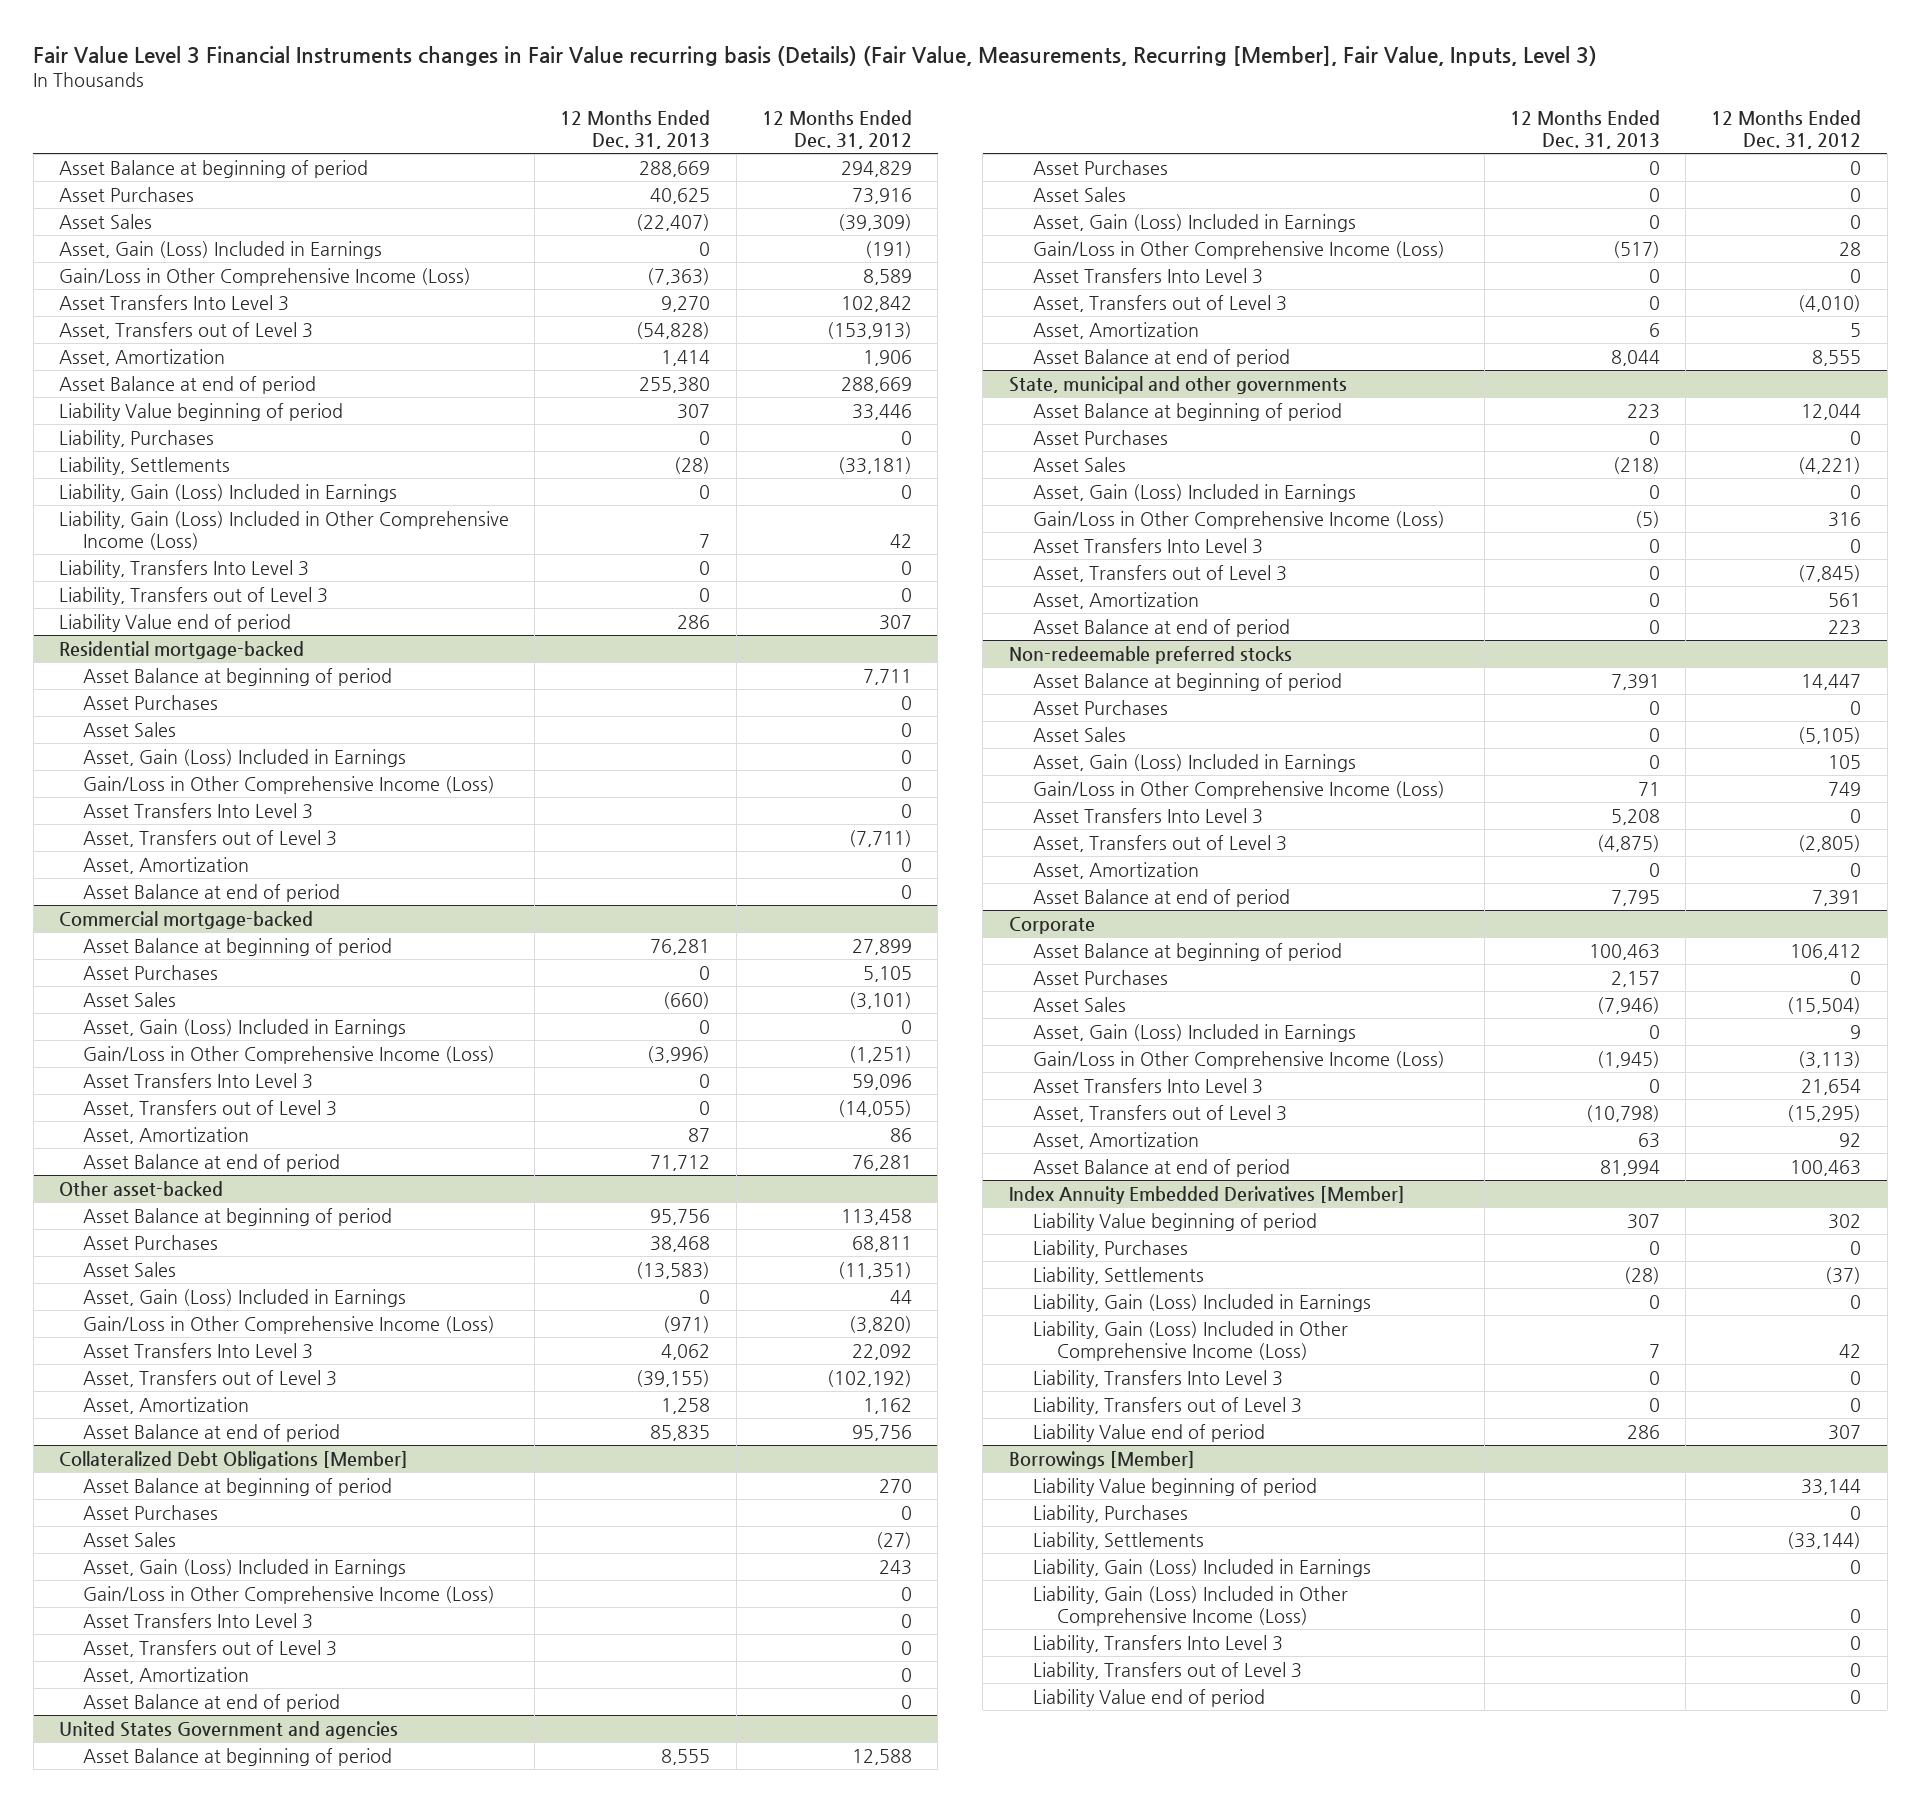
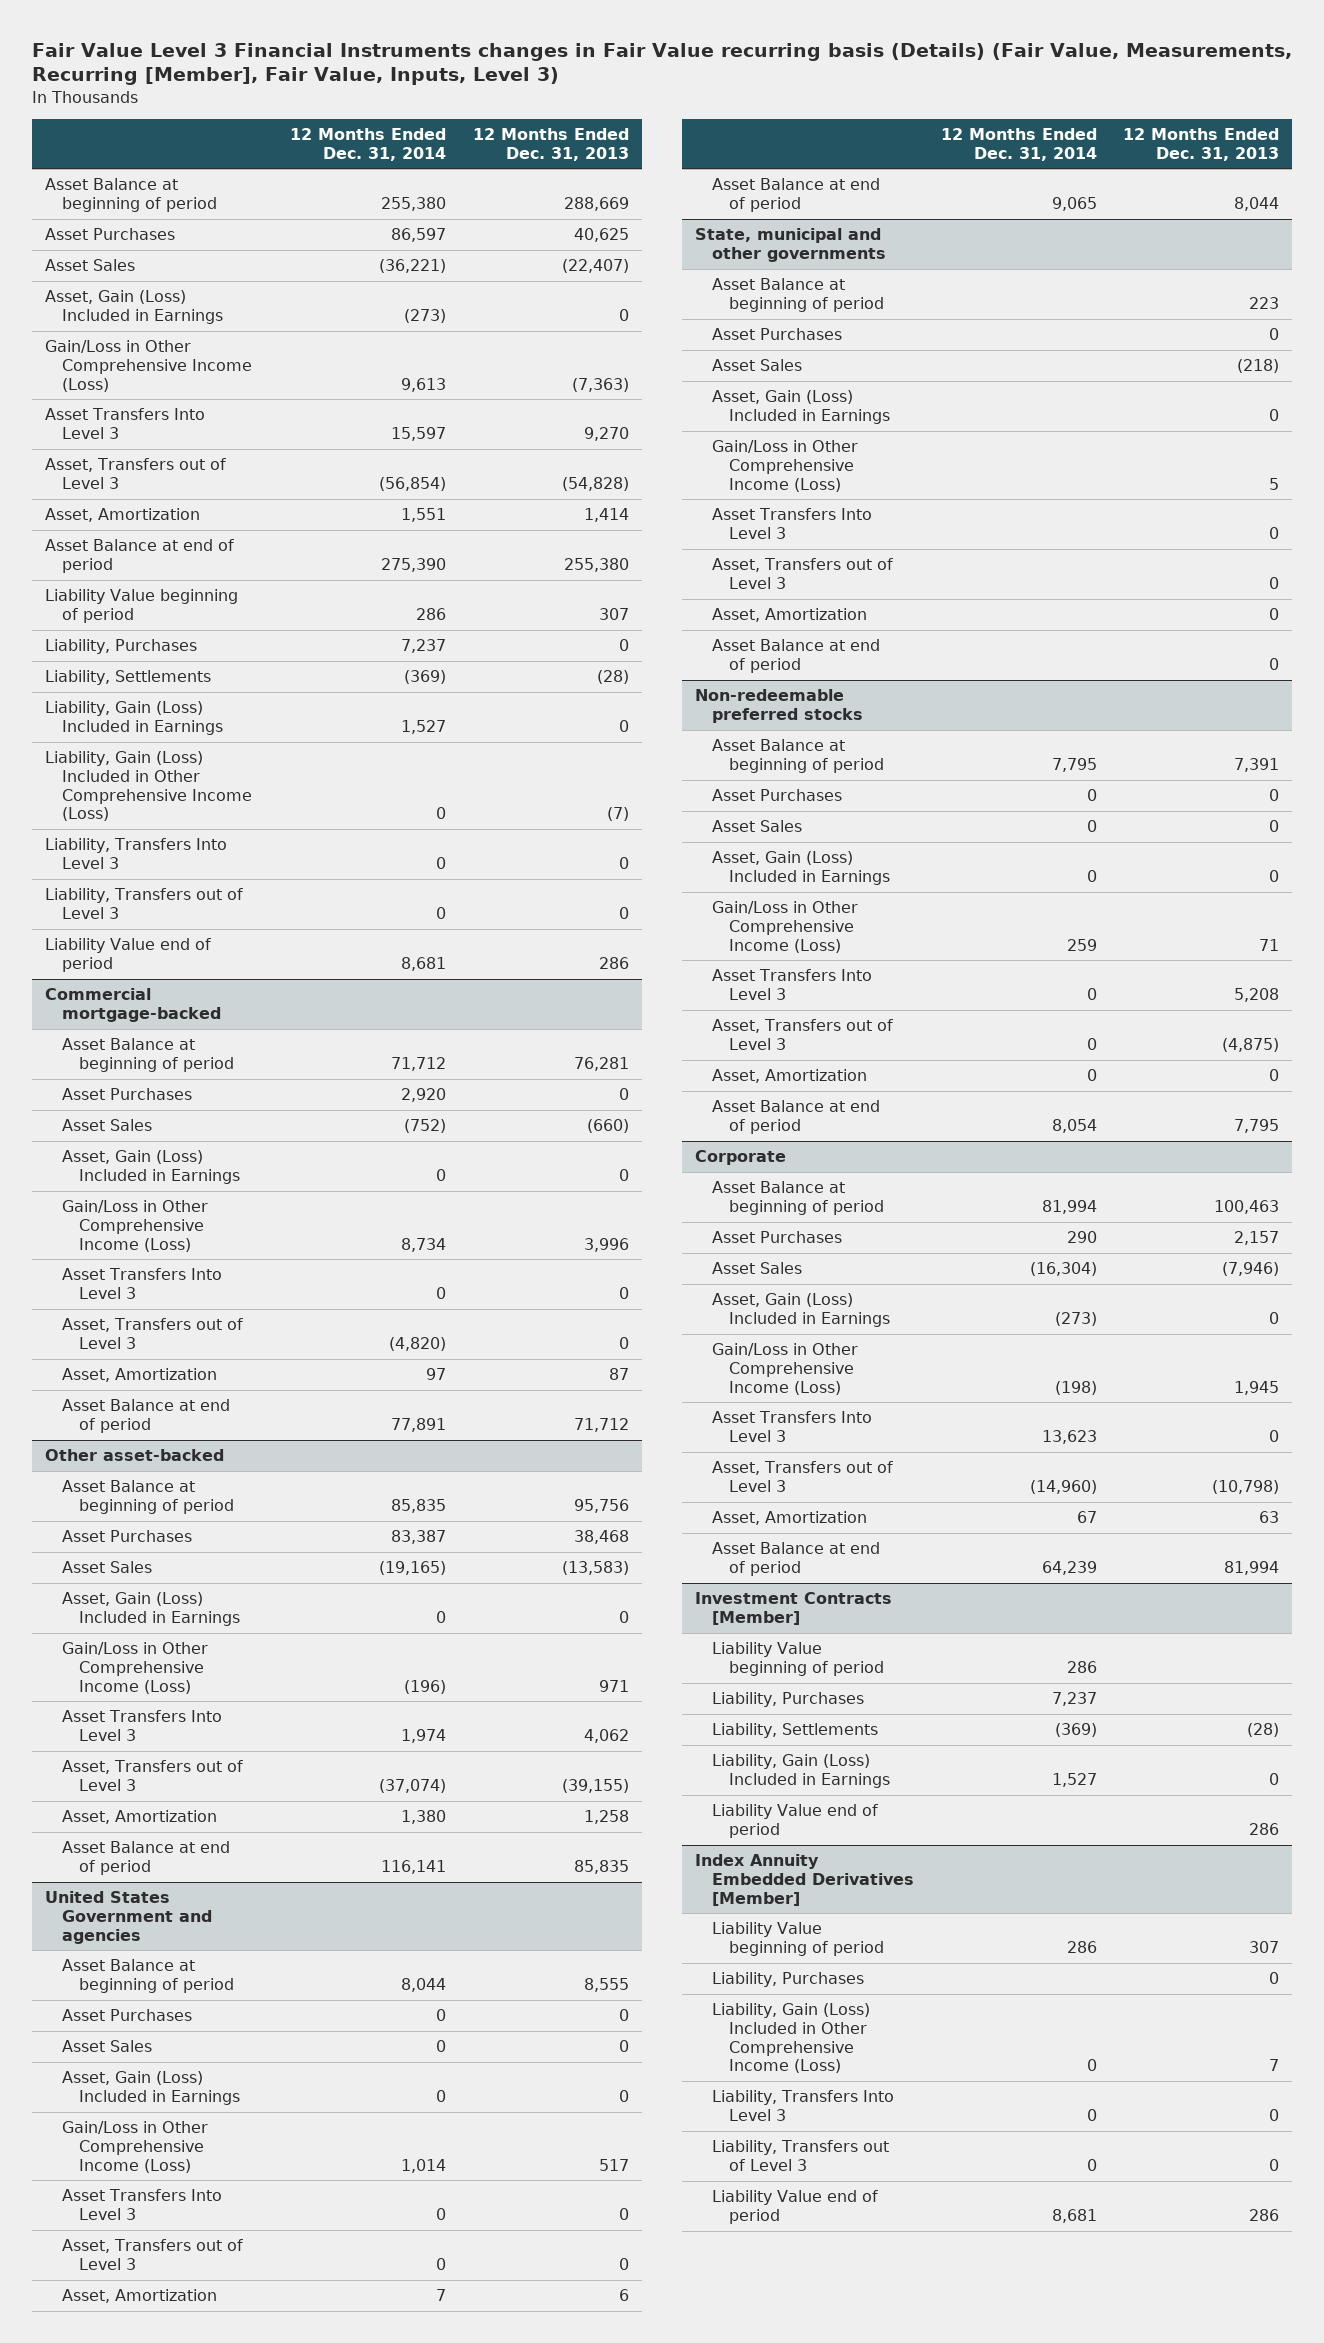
- | 12 Months Ended Dec. 31, 2013 | 12 Months Ended Dec. 31, 2012
+ | 12 Months Ended Dec. 31, 2014 | 12 Months Ended Dec. 31, 2013
- Liability, Gain (Loss) Included in Other Comprehensive Income (Loss) | 7 | 42
+ Liability, Gain (Loss) Included in Other Comprehensive Income (Loss) | 0 | (7)
- Residential mortgage-backed
- Asset Balance at beginning of period | | 7,711
- Asset Purchases | | 0
- Asset Sales | | 0
- Asset, Gain (Loss) Included in Earnings | | 0
- Gain/Loss in Other Comprehensive Income (Loss) | | 0
- Asset Transfers Into Level 3 | | 0
- Asset, Transfers out of Level 3 | | (7,711)
- Asset, Amortization | | 0
- Asset Balance at end of period | | 0
@ Commercial mortgage-backed
- Gain/Loss in Other Comprehensive Income (Loss) | (3,996) | (1,251)
+ Gain/Loss in Other Comprehensive Income (Loss) | 8,734 | 3,996
@ Other asset-backed
- Gain/Loss in Other Comprehensive Income (Loss) | (971) | (3,820)
+ Gain/Loss in Other Comprehensive Income (Loss) | (196) | 971
- Collateralized Debt Obligations [Member]
- Asset Balance at beginning of period | | 270
- Asset Purchases | | 0
- Asset Sales | | (27)
- Asset, Gain (Loss) Included in Earnings | | 243
- Gain/Loss in Other Comprehensive Income (Loss) | | 0
- Asset Transfers Into Level 3 | | 0
- Asset, Transfers out of Level 3 | | 0
- Asset, Amortization | | 0
- Asset Balance at end of period | | 0
@ United States Government and agencies
- Gain/Loss in Other Comprehensive Income (Loss) | (517) | 28
+ Gain/Loss in Other Comprehensive Income (Loss) | 1,014 | 517
@ State, municipal and other governments
- Gain/Loss in Other Comprehensive Income (Loss) | (5) | 316
+ Gain/Loss in Other Comprehensive Income (Loss) | | 5
@ Corporate
- Gain/Loss in Other Comprehensive Income (Loss) | (1,945) | (3,113)
+ Gain/Loss in Other Comprehensive Income (Loss) | (198) | 1,945
+ Investment Contracts [Member]
+ Liability Value beginning of period | 286 |
+ Liability, Purchases | 7,237 |
+ Liability, Settlements | (369) | (28)
+ Liability, Gain (Loss) Included in Earnings | 1,527 | 0
+ Liability Value end of period | | 286
@ Index Annuity Embedded Derivatives [Member]
- Liability, Settlements | (28) | (37)
- Liability, Gain (Loss) Included in Earnings | 0 | 0
- Borrowings [Member]
- Liability Value beginning of period | | 33,144
- Liability, Purchases | | 0
- Liability, Settlements | | (33,144)
- Liability, Gain (Loss) Included in Earnings | | 0
- Liability, Gain (Loss) Included in Other Comprehensive Income (Loss) | | 0
- Liability, Transfers Into Level 3 | | 0
- Liability, Transfers out of Level 3 | | 0
- Liability Value end of period | | 0

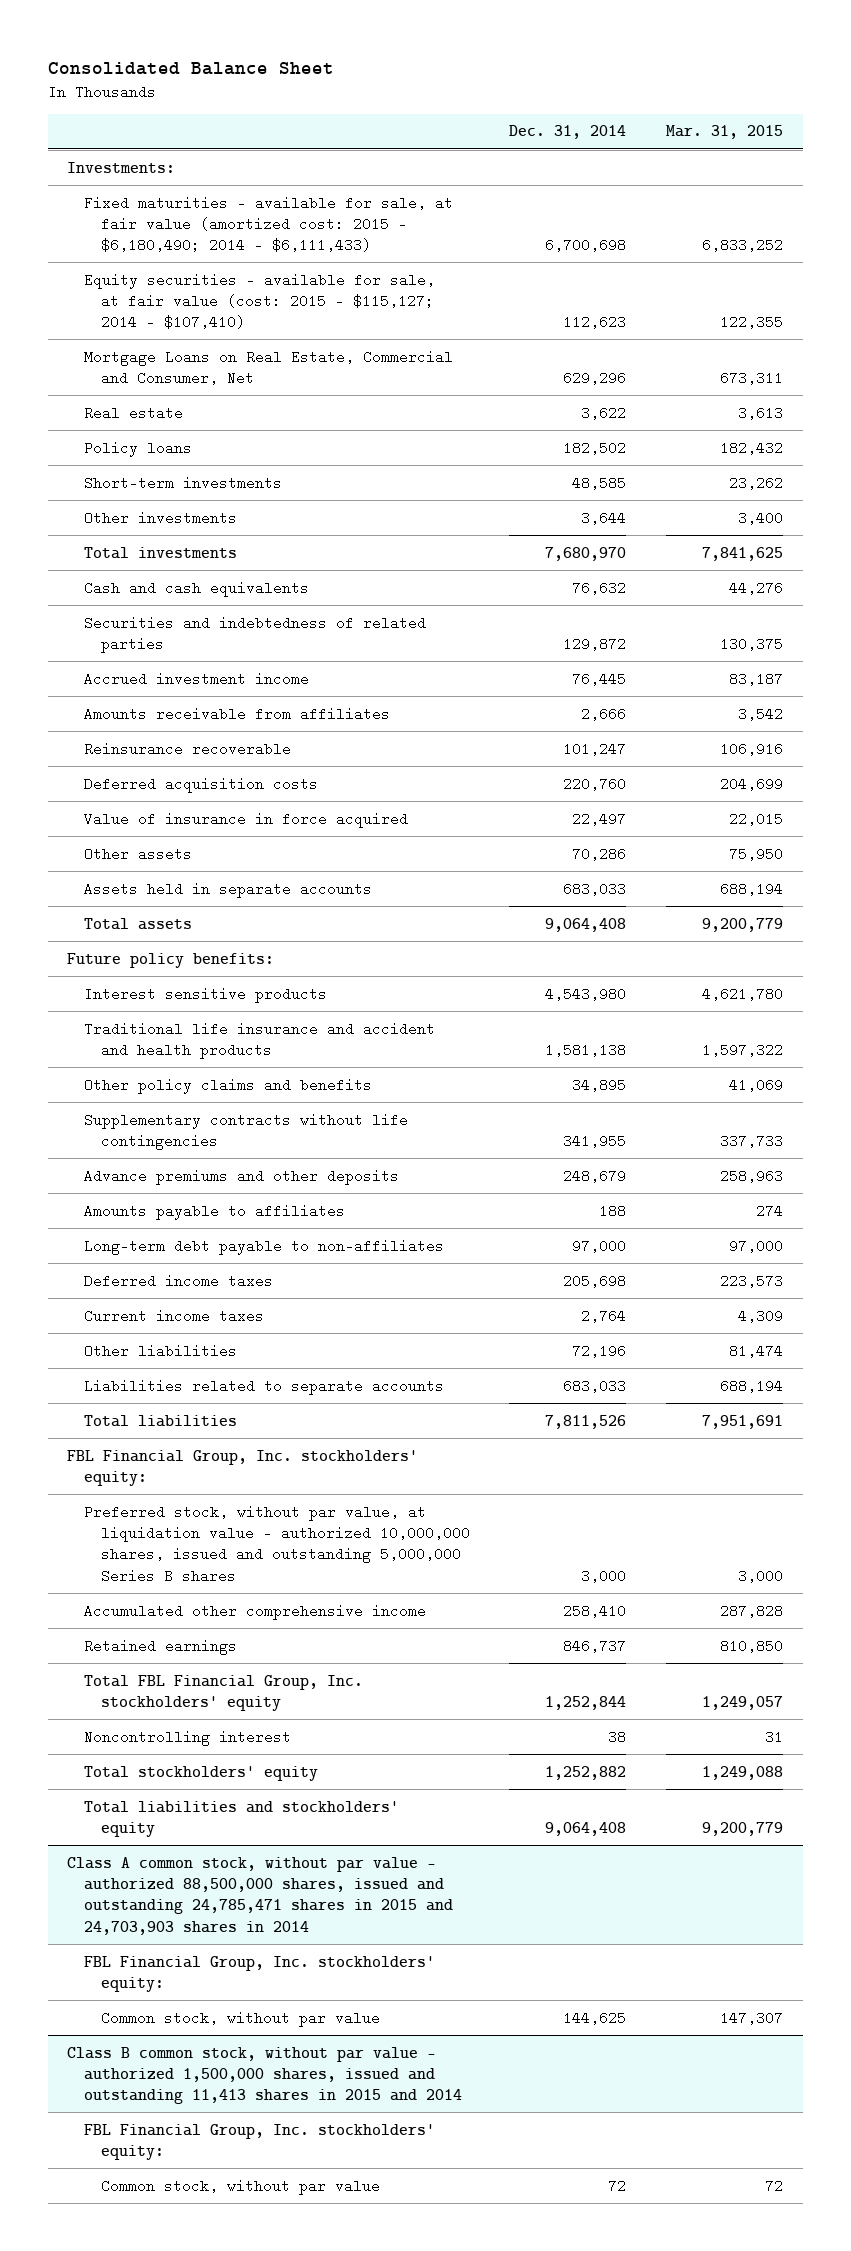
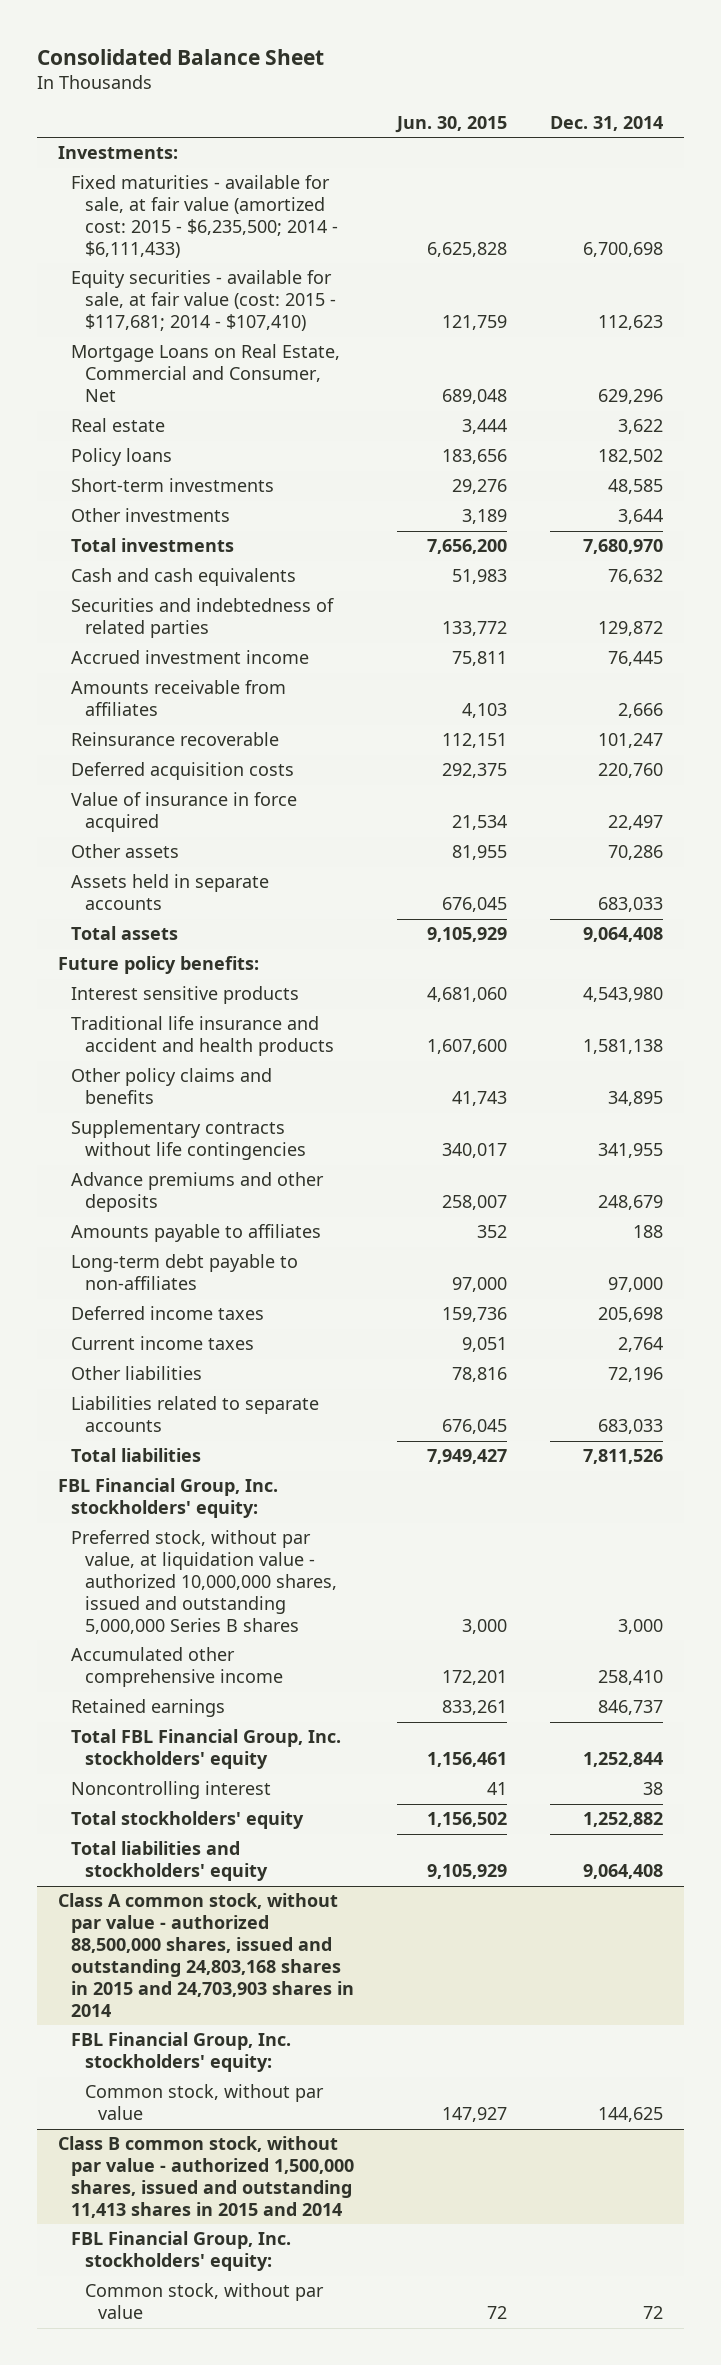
- | Dec. 31, 2014 | Mar. 31, 2015
+ | Jun. 30, 2015 | Dec. 31, 2014
- Fixed maturities - available for sale, at fair value (amortized cost: 2015 - $6,180,490; 2014 - $6,111,433) | 6,700,698 | 6,833,252
- Equity securities - available for sale, at fair value (cost: 2015 - $115,127; 2014 - $107,410) | 112,623 | 122,355
+ Fixed maturities - available for sale, at fair value (amortized cost: 2015 - $6,235,500; 2014 - $6,111,433) | 6,625,828 | 6,700,698
+ Equity securities - available for sale, at fair value (cost: 2015 - $117,681; 2014 - $107,410) | 121,759 | 112,623
- Class A common stock, without par value - authorized 88,500,000 shares, issued and outstanding 24,785,471 shares in 2015 and 24,703,903 shares in 2014
+ Class A common stock, without par value - authorized 88,500,000 shares, issued and outstanding 24,803,168 shares in 2015 and 24,703,903 shares in 2014

